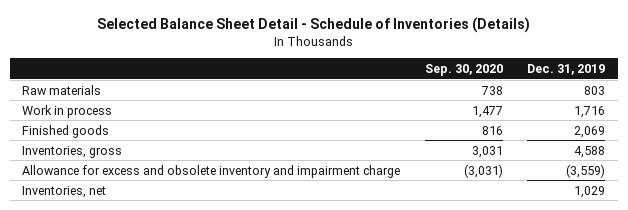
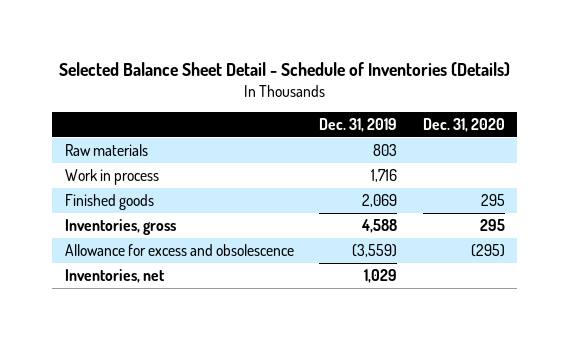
- | Sep. 30, 2020 | Dec. 31, 2019
+ | Dec. 31, 2019 | Dec. 31, 2020
- Allowance for excess and obsolete inventory and impairment charge | (3,031) | (3,559)
+ Allowance for excess and obsolescence | (3,559) | (295)

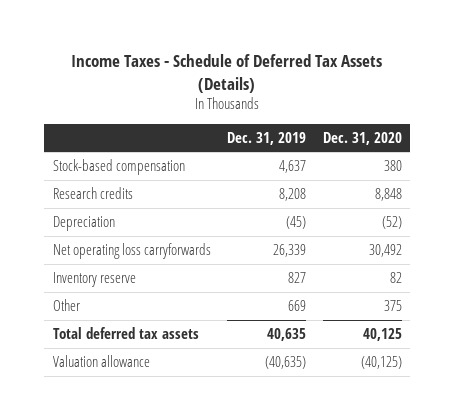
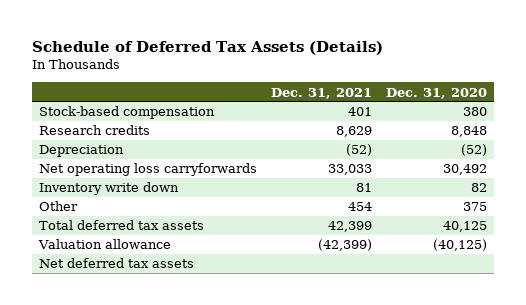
- Income Taxes - Schedule of Deferred Tax Assets (Details)
+ Schedule of Deferred Tax Assets (Details)
- | Dec. 31, 2019 | Dec. 31, 2020
+ | Dec. 31, 2021 | Dec. 31, 2020
- Inventory reserve | 827 | 82
+ Inventory write down | 81 | 82
+ Net deferred tax assets

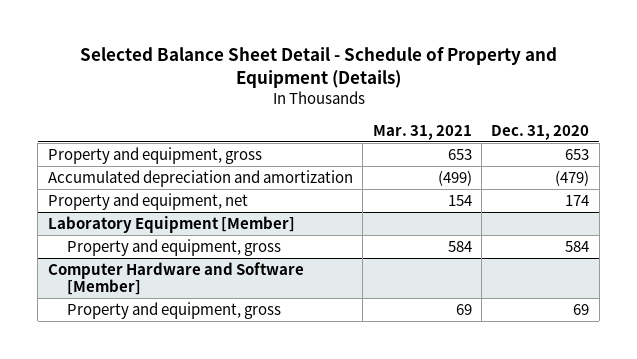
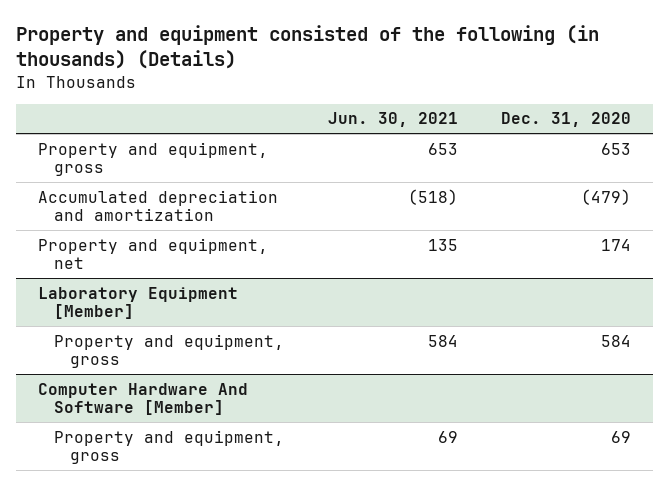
- Selected Balance Sheet Detail - Schedule of Property and Equipment (Details)
+ Property and equipment consisted of the following (in thousands) (Details)
- | Mar. 31, 2021 | Dec. 31, 2020
+ | Jun. 30, 2021 | Dec. 31, 2020
- Computer Hardware and Software [Member]
+ Computer Hardware And Software [Member]

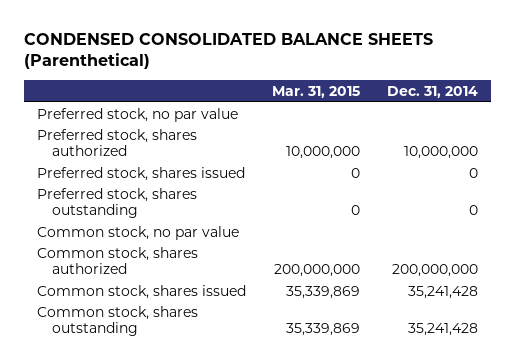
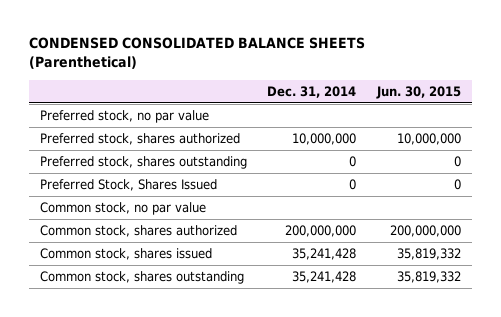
- | Mar. 31, 2015 | Dec. 31, 2014
+ | Dec. 31, 2014 | Jun. 30, 2015
- Preferred stock, shares issued | 0 | 0
+ Preferred Stock, Shares Issued | 0 | 0

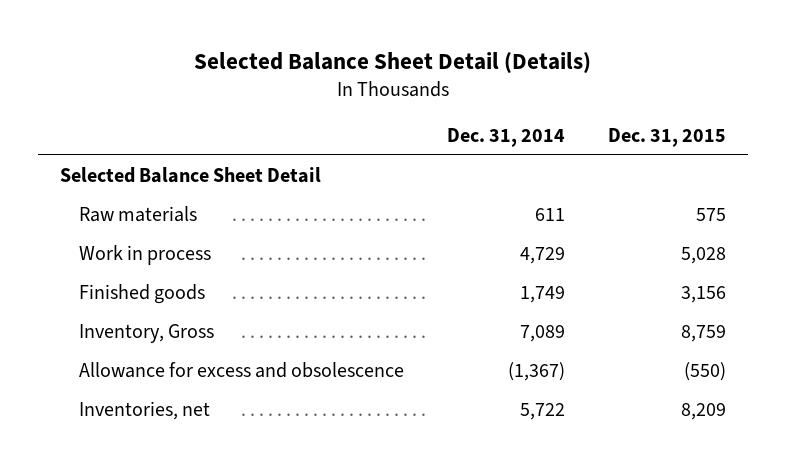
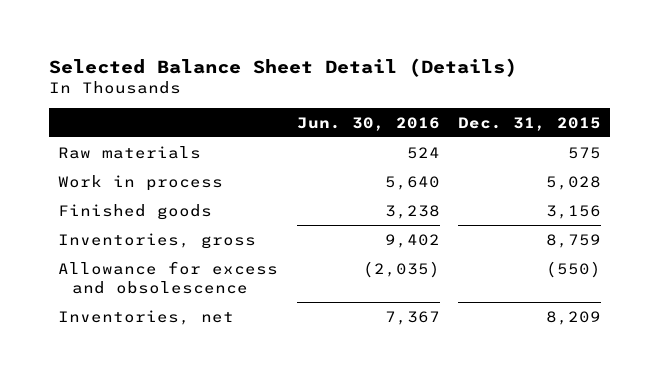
- | Dec. 31, 2014 | Dec. 31, 2015
+ | Jun. 30, 2016 | Dec. 31, 2015
- Selected Balance Sheet Detail
- Inventory, Gross | 7,089 | 8,759
+ Inventories, gross | 9,402 | 8,759

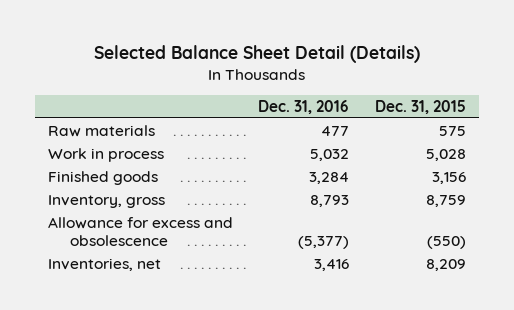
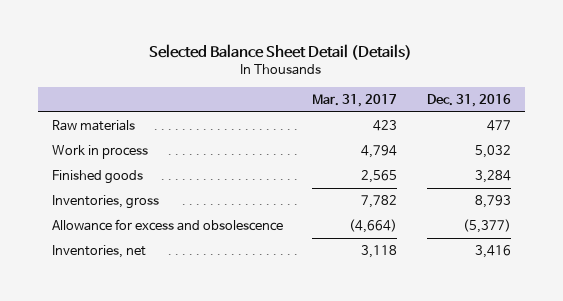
- | Dec. 31, 2016 | Dec. 31, 2015
+ | Mar. 31, 2017 | Dec. 31, 2016
- Inventory, gross | 8,793 | 8,759
+ Inventories, gross | 7,782 | 8,793

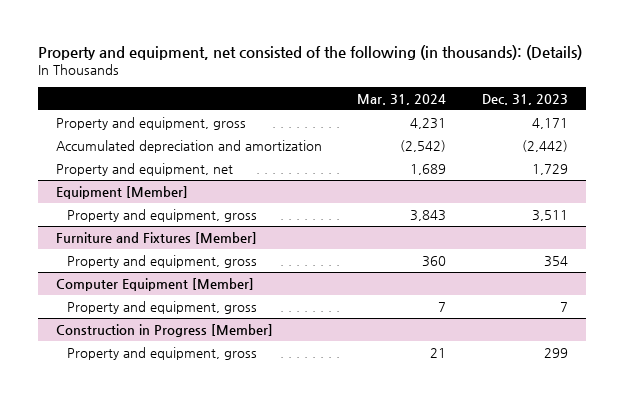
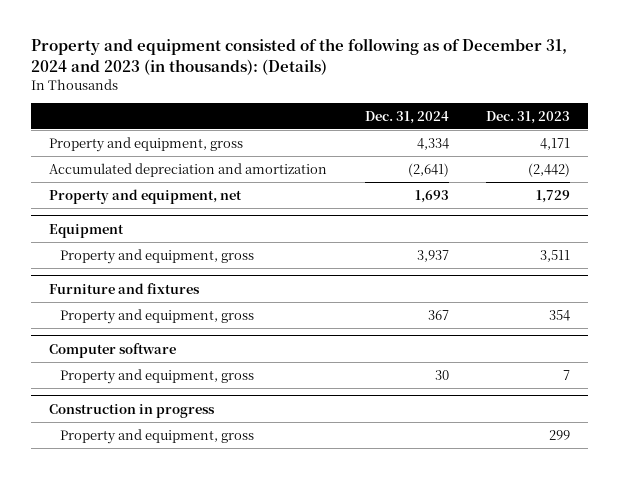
- Property and equipment, net consisted of the following (in thousands): (Details)
+ Property and equipment consisted of the following as of December 31, 2024 and 2023 (in thousands): (Details)
- | Mar. 31, 2024 | Dec. 31, 2023
+ | Dec. 31, 2024 | Dec. 31, 2023
- Equipment [Member]
+ Equipment
- Furniture and Fixtures [Member]
+ Furniture and fixtures
- Computer Equipment [Member]
+ Computer software
- Construction in Progress [Member]
+ Construction in progress

